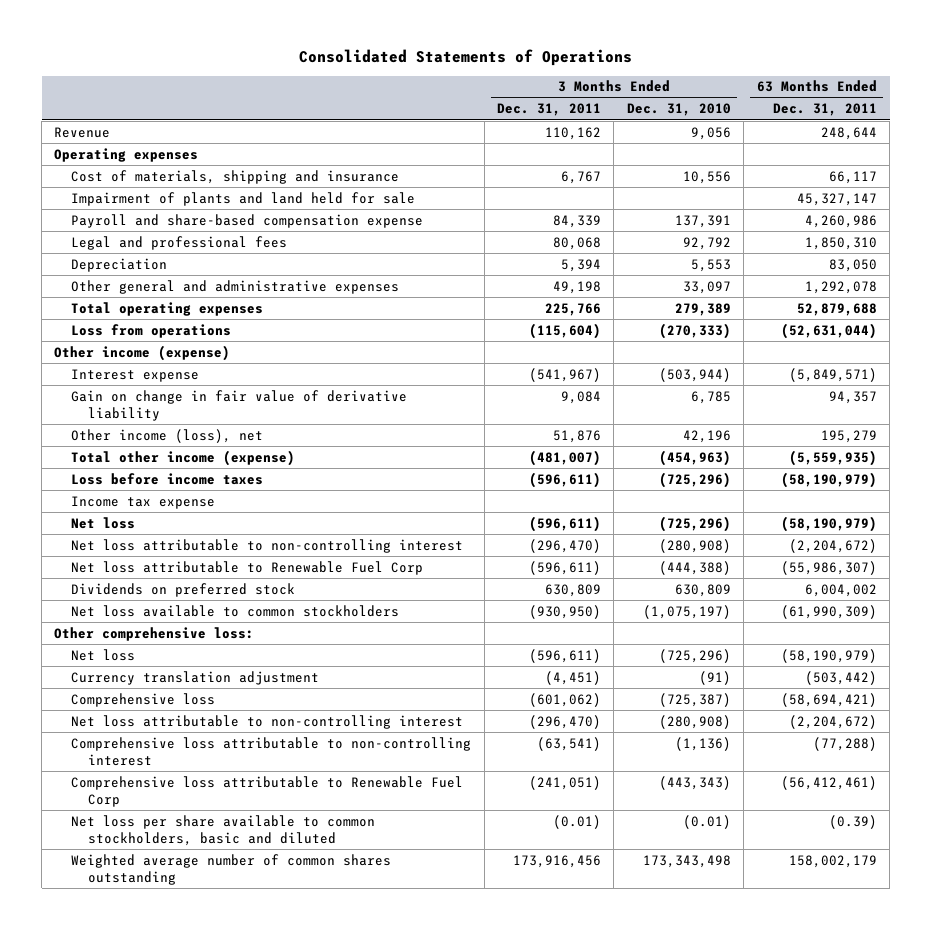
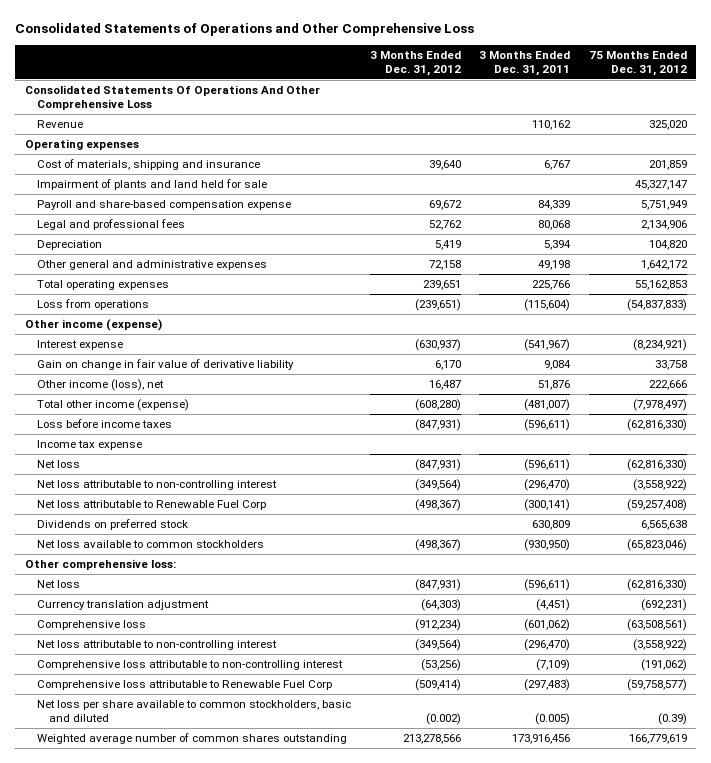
- Consolidated Statements of Operations
+ Consolidated Statements of Operations and Other Comprehensive Loss
- | 3 Months Ended Dec. 31, 2011 | 3 Months Ended Dec. 31, 2010 | 63 Months Ended Dec. 31, 2011
+ | 3 Months Ended Dec. 31, 2012 | 3 Months Ended Dec. 31, 2011 | 75 Months Ended Dec. 31, 2012
+ Consolidated Statements Of Operations And Other Comprehensive Loss
- Net loss attributable to Renewable Fuel Corp | (596,611) | (444,388) | (55,986,307)
+ Net loss attributable to Renewable Fuel Corp | (498,367) | (300,141) | (59,257,408)
- Comprehensive loss attributable to non-controlling interest | (63,541) | (1,136) | (77,288)
- Comprehensive loss attributable to Renewable Fuel Corp | (241,051) | (443,343) | (56,412,461)
- Net loss per share available to common stockholders, basic and diluted | (0.01) | (0.01) | (0.39)
+ Comprehensive loss attributable to non-controlling interest | (53,256) | (7,109) | (191,062)
+ Comprehensive loss attributable to Renewable Fuel Corp | (509,414) | (297,483) | (59,758,577)
+ Net loss per share available to common stockholders, basic and diluted | (0.002) | (0.005) | (0.39)

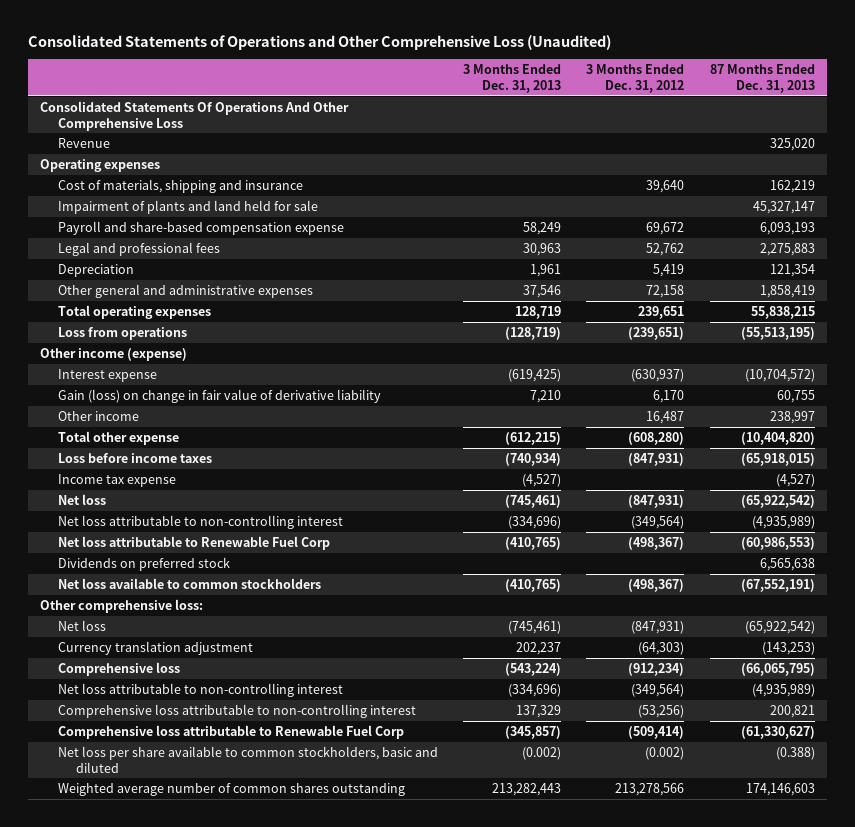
- Consolidated Statements of Operations and Other Comprehensive Loss
+ Consolidated Statements of Operations and Other Comprehensive Loss (Unaudited)
- | 3 Months Ended Dec. 31, 2012 | 3 Months Ended Dec. 31, 2011 | 75 Months Ended Dec. 31, 2012
+ | 3 Months Ended Dec. 31, 2013 | 3 Months Ended Dec. 31, 2012 | 87 Months Ended Dec. 31, 2013
- Gain on change in fair value of derivative liability | 6,170 | 9,084 | 33,758
- Other income (loss), net | 16,487 | 51,876 | 222,666
- Total other income (expense) | (608,280) | (481,007) | (7,978,497)
+ Gain (loss) on change in fair value of derivative liability | 7,210 | 6,170 | 60,755
+ Other income | | 16,487 | 238,997
+ Total other expense | (612,215) | (608,280) | (10,404,820)

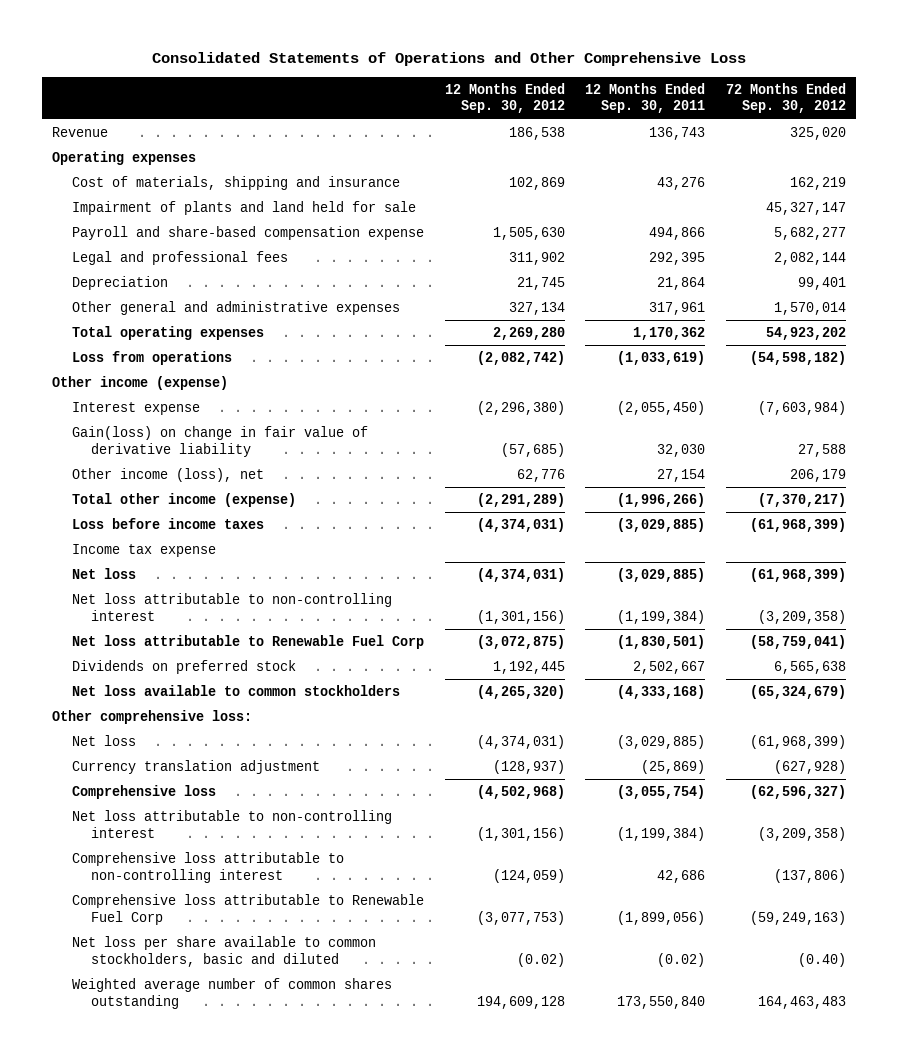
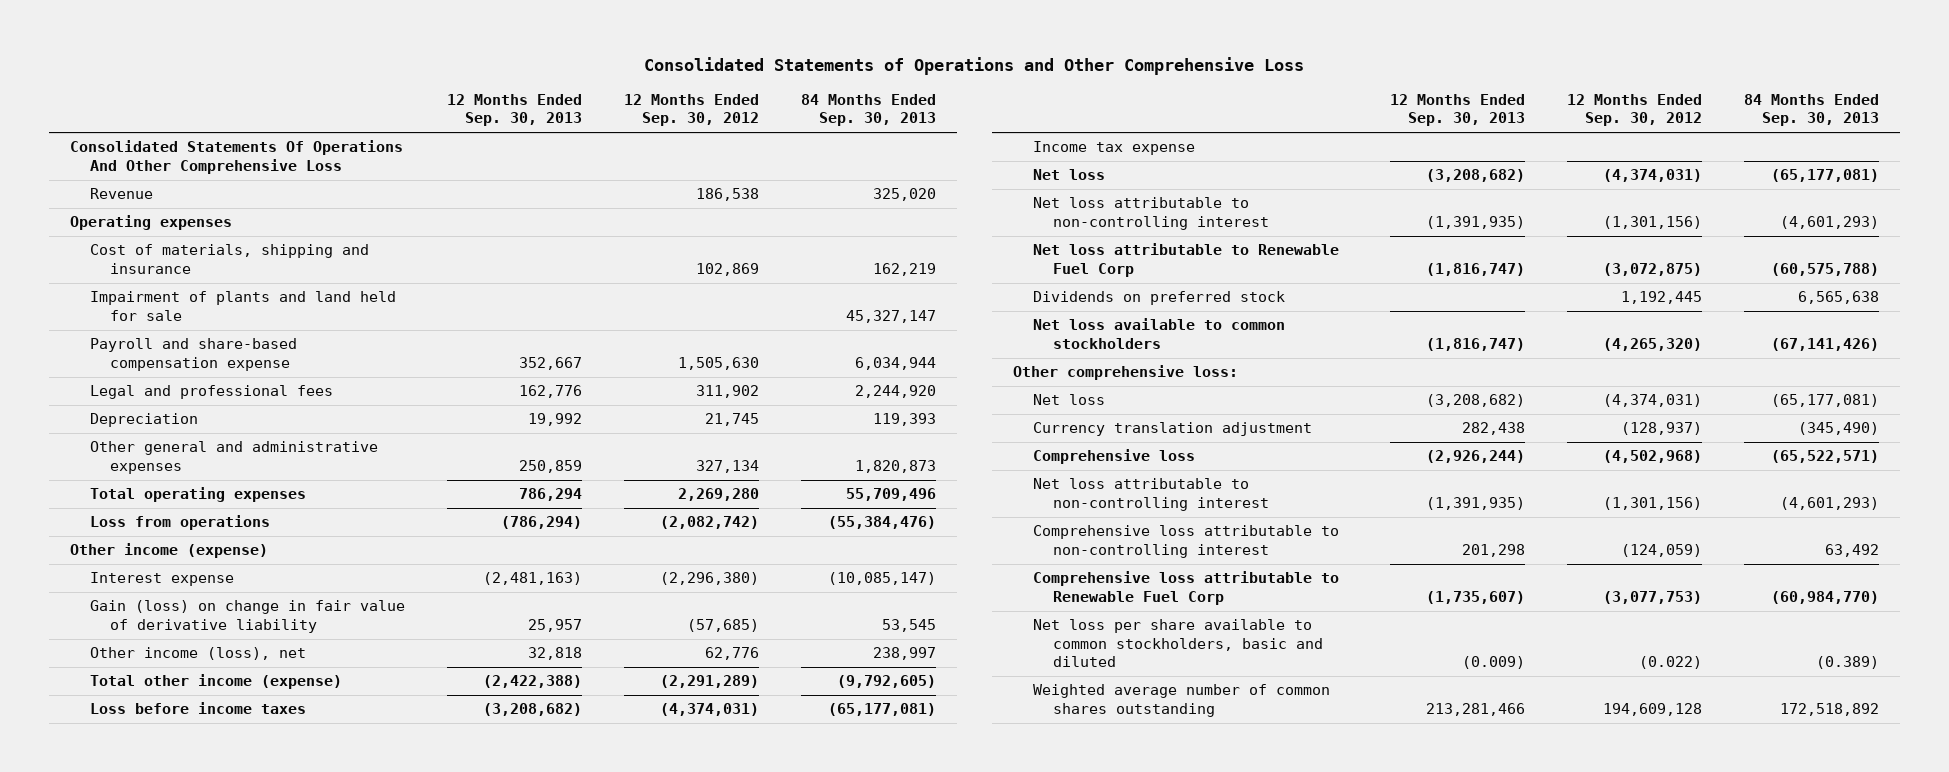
- | 12 Months Ended Sep. 30, 2012 | 12 Months Ended Sep. 30, 2011 | 72 Months Ended Sep. 30, 2012
+ | 12 Months Ended Sep. 30, 2013 | 12 Months Ended Sep. 30, 2012 | 84 Months Ended Sep. 30, 2013
+ Consolidated Statements Of Operations And Other Comprehensive Loss
- Gain(loss) on change in fair value of derivative liability | (57,685) | 32,030 | 27,588
+ Gain (loss) on change in fair value of derivative liability | 25,957 | (57,685) | 53,545
- Net loss per share available to common stockholders, basic and diluted | (0.02) | (0.02) | (0.40)
+ Net loss per share available to common stockholders, basic and diluted | (0.009) | (0.022) | (0.389)

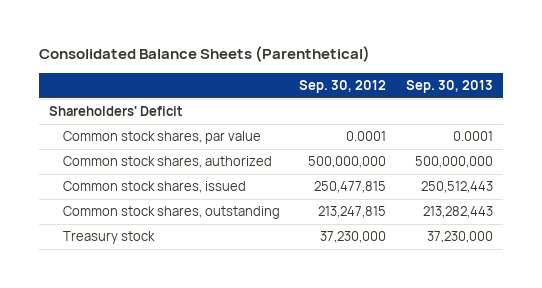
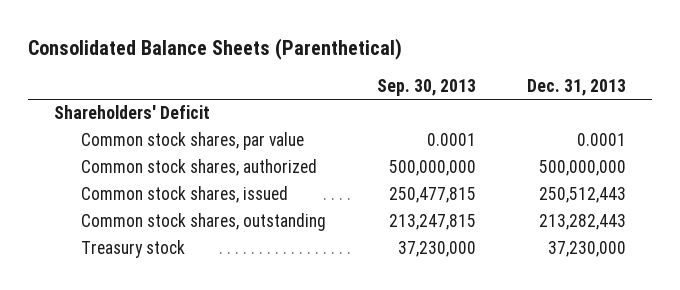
- | Sep. 30, 2012 | Sep. 30, 2013
+ | Sep. 30, 2013 | Dec. 31, 2013
- Common stock shares, issued | 250,477,815 | 250,512,443
- Common stock shares, outstanding | 213,247,815 | 213,282,443
+ Common stock shares, issued | 250,477,815 | 250,512,443
+ Common stock shares, outstanding | 213,247,815 | 213,282,443

